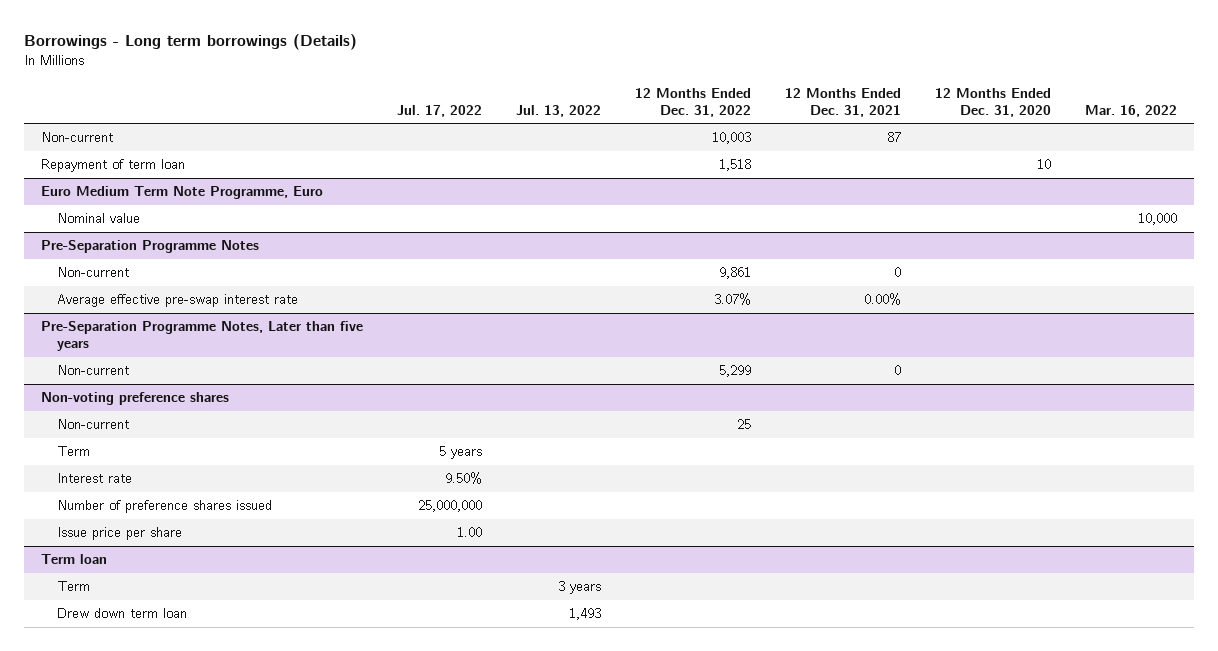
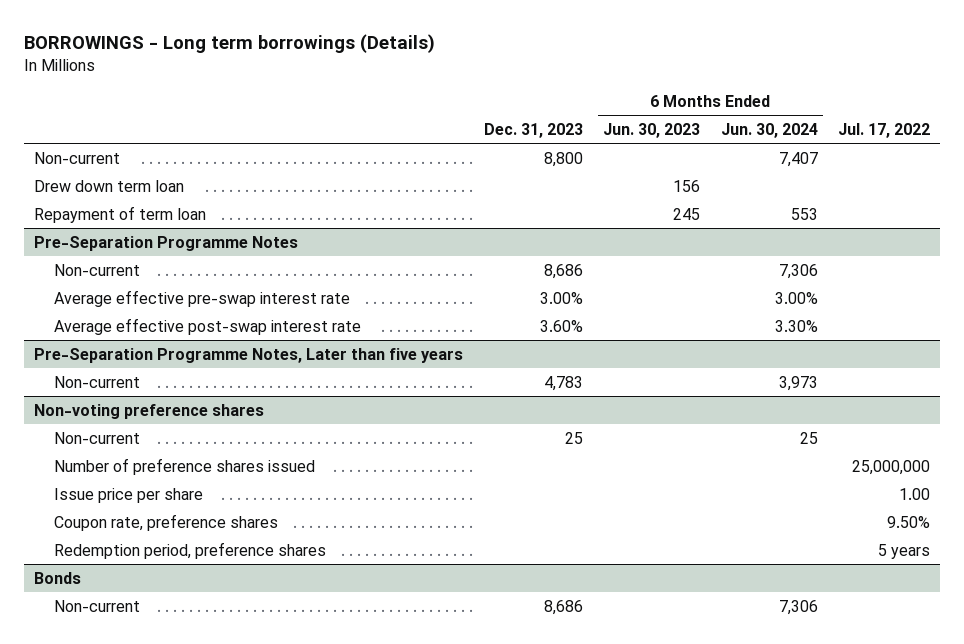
- Borrowings - Long term borrowings (Details)
+ BORROWINGS - Long term borrowings (Details)
- | Jul. 17, 2022 | Jul. 13, 2022 | 12 Months Ended Dec. 31, 2022 | 12 Months Ended Dec. 31, 2021 | 12 Months Ended Dec. 31, 2020 | Mar. 16, 2022
+ | Dec. 31, 2023 | 6 Months Ended Jun. 30, 2023 | 6 Months Ended Jun. 30, 2024 | Jul. 17, 2022
+ Drew down term loan | | 156 | |
- Euro Medium Term Note Programme, Euro
- Nominal value | | | | | | 10,000
@ Pre-Separation Programme Notes
+ Average effective post-swap interest rate | 3.60% | | 3.30% |
@ Non-voting preference shares
- Term | 5 years | | | | |
- Interest rate | 9.50% | | | | |
- Term loan
- Term | | 3 years | | | |
- Drew down term loan | | 1,493 | | | |
@ Non-voting preference shares
+ Coupon rate, preference shares | | | | 9.50%
+ Redemption period, preference shares | | | | 5 years
+ Bonds
+ Non-current | 8,686 | | 7,306 |

